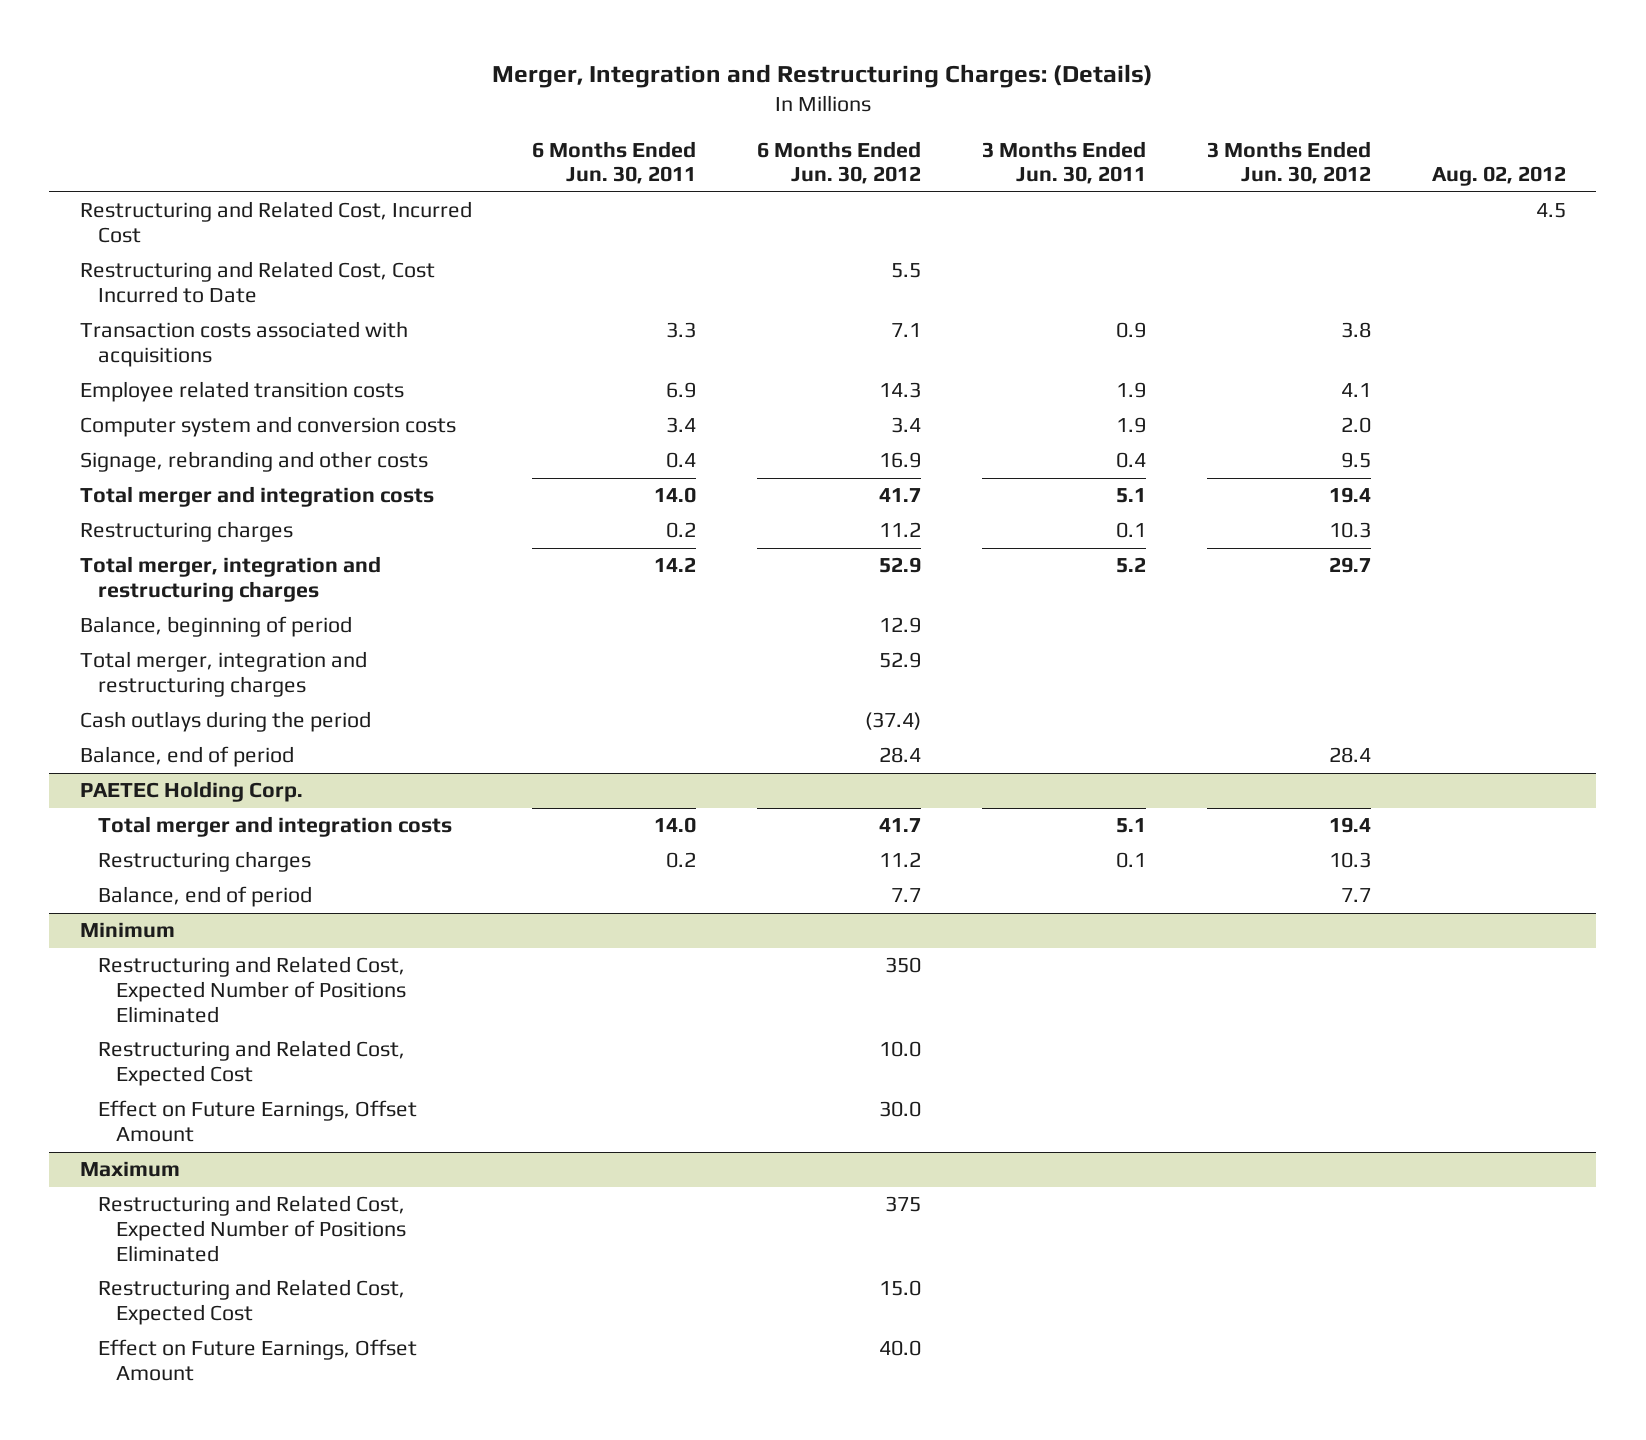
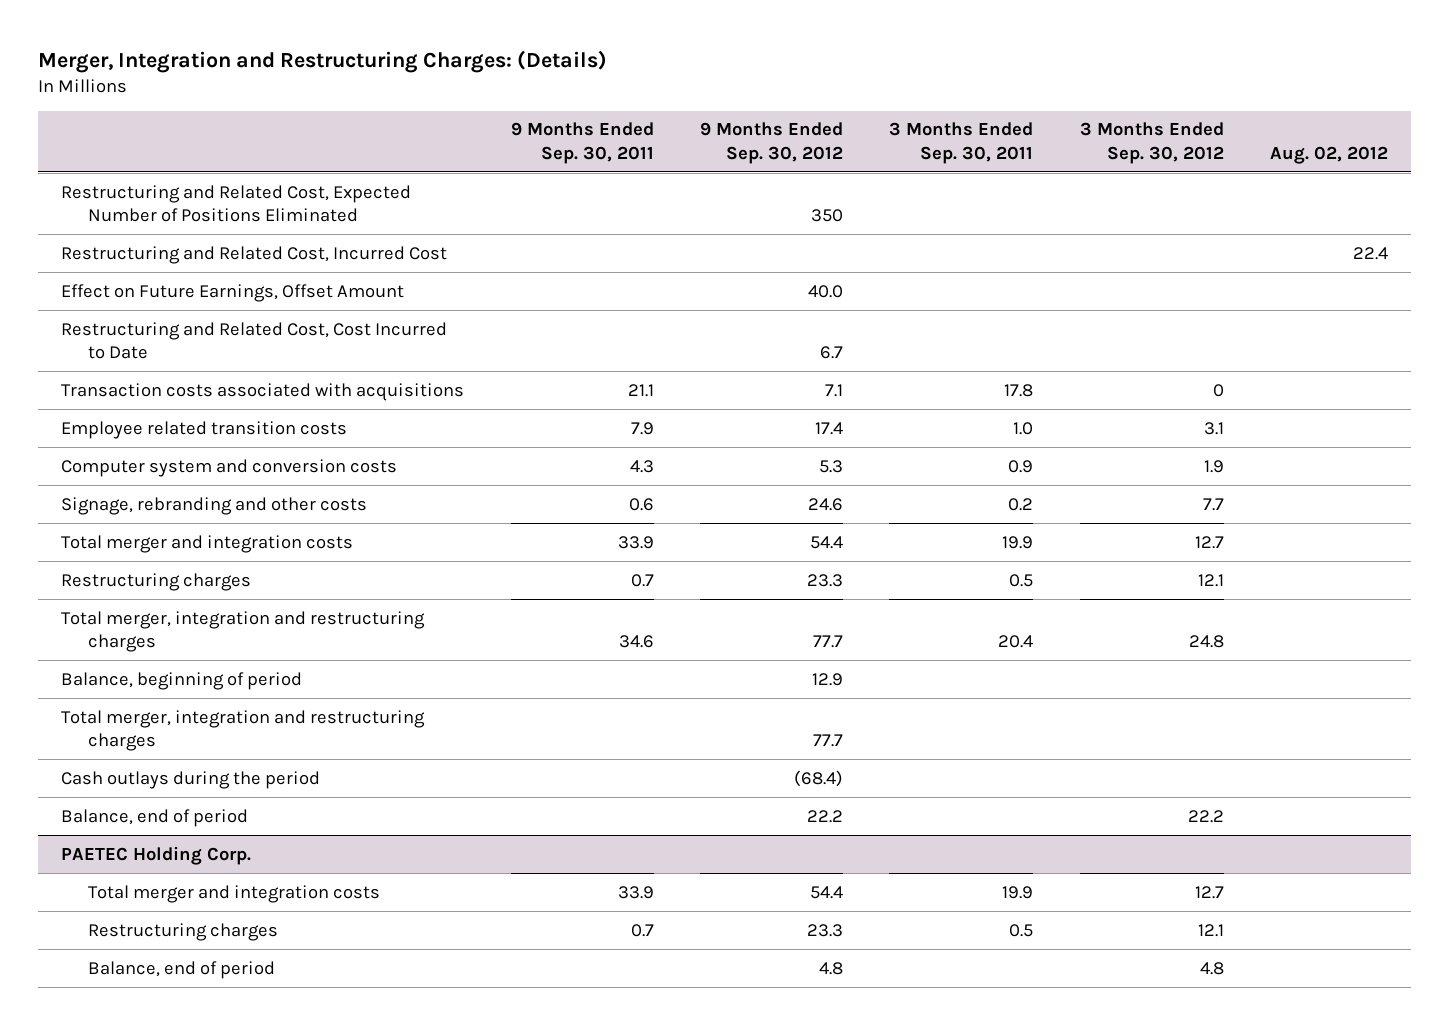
- | 6 Months Ended Jun. 30, 2011 | 6 Months Ended Jun. 30, 2012 | 3 Months Ended Jun. 30, 2011 | 3 Months Ended Jun. 30, 2012 | Aug. 02, 2012
+ | 9 Months Ended Sep. 30, 2011 | 9 Months Ended Sep. 30, 2012 | 3 Months Ended Sep. 30, 2011 | 3 Months Ended Sep. 30, 2012 | Aug. 02, 2012
- Restructuring and Related Cost, Incurred Cost | | | | | 4.5
+ Restructuring and Related Cost, Expected Number of Positions Eliminated | | 350 | | |
+ Restructuring and Related Cost, Incurred Cost | | | | | 22.4
+ Effect on Future Earnings, Offset Amount | | 40.0 | | |
- Minimum
- Restructuring and Related Cost, Expected Number of Positions Eliminated | | 350 | | |
- Restructuring and Related Cost, Expected Cost | | 10.0 | | |
- Effect on Future Earnings, Offset Amount | | 30.0 | | |
- Maximum
- Restructuring and Related Cost, Expected Number of Positions Eliminated | | 375 | | |
- Restructuring and Related Cost, Expected Cost | | 15.0 | | |
- Effect on Future Earnings, Offset Amount | | 40.0 | | |

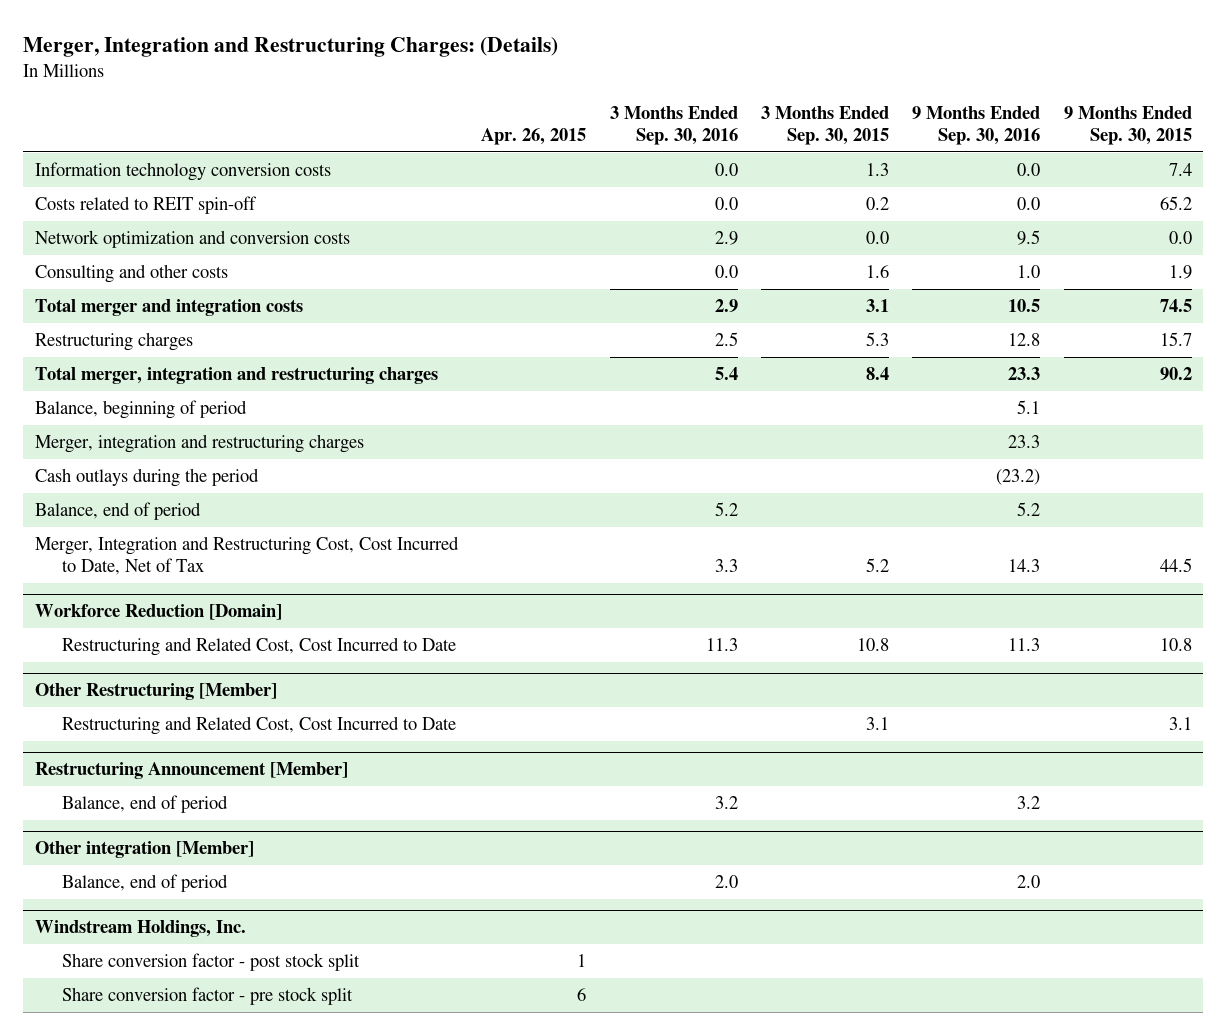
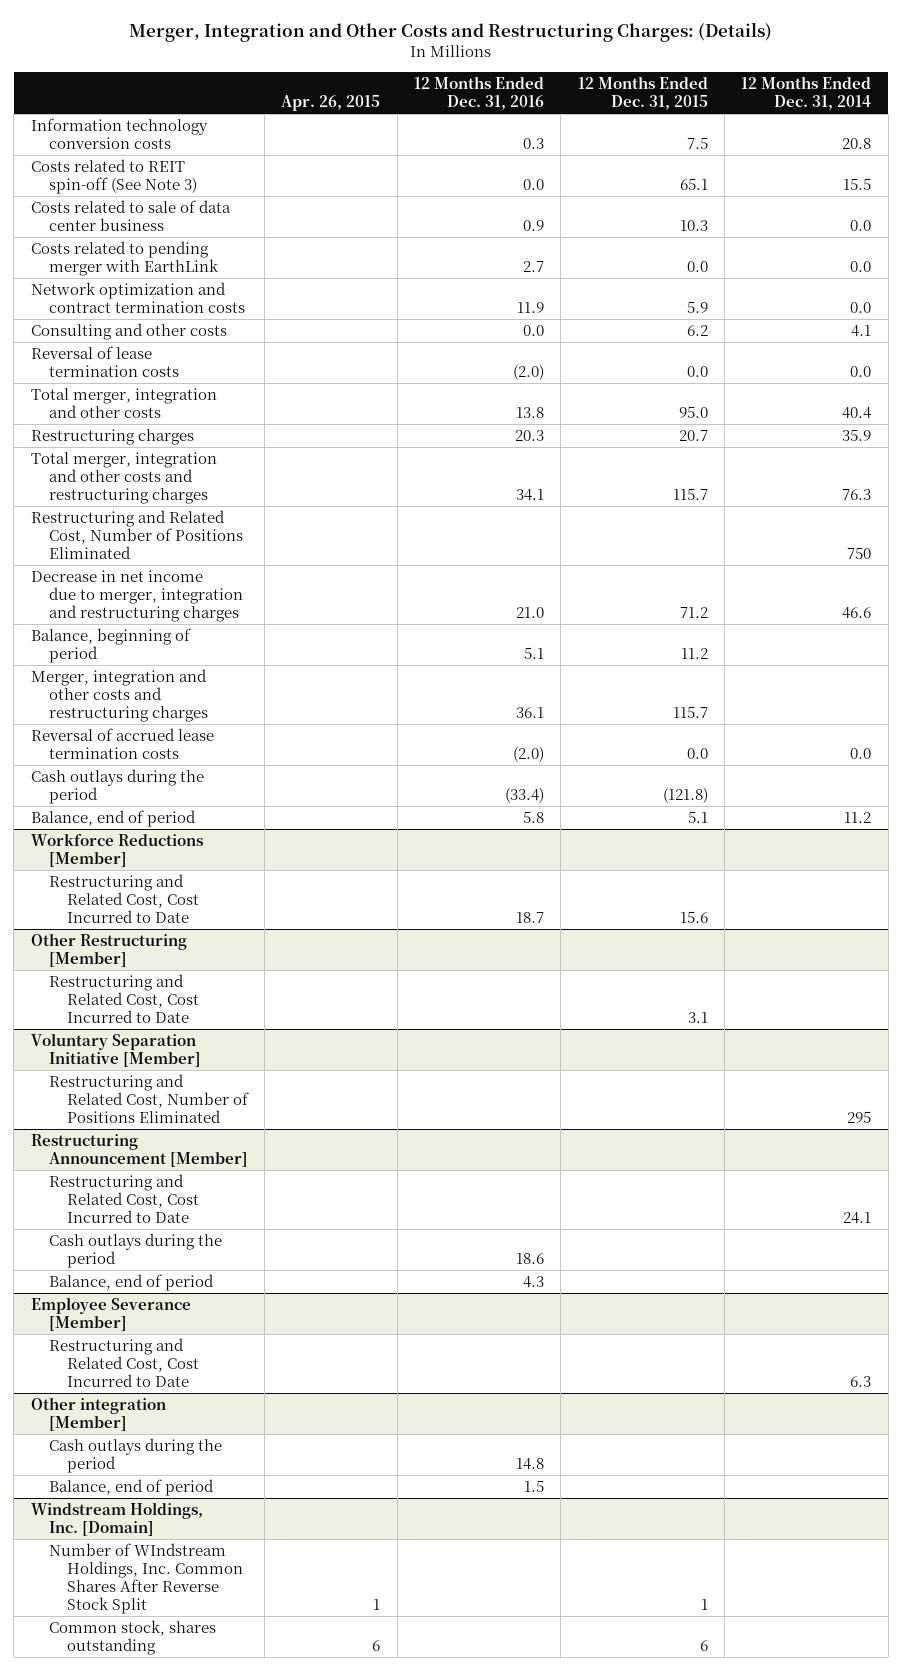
- Merger, Integration and Restructuring Charges: (Details)
+ Merger, Integration and Other Costs and Restructuring Charges: (Details)
- | Apr. 26, 2015 | 3 Months Ended Sep. 30, 2016 | 3 Months Ended Sep. 30, 2015 | 9 Months Ended Sep. 30, 2016 | 9 Months Ended Sep. 30, 2015
+ | Apr. 26, 2015 | 12 Months Ended Dec. 31, 2016 | 12 Months Ended Dec. 31, 2015 | 12 Months Ended Dec. 31, 2014
- Costs related to REIT spin-off | | 0.0 | 0.2 | 0.0 | 65.2
- Network optimization and conversion costs | | 2.9 | 0.0 | 9.5 | 0.0
+ Costs related to REIT spin-off (See Note 3) | | 0.0 | 65.1 | 15.5
+ Costs related to sale of data center business | | 0.9 | 10.3 | 0.0
+ Costs related to pending merger with EarthLink | | 2.7 | 0.0 | 0.0
+ Network optimization and contract termination costs | | 11.9 | 5.9 | 0.0
- Total merger and integration costs | | 2.9 | 3.1 | 10.5 | 74.5
+ Reversal of lease termination costs | | (2.0) | 0.0 | 0.0
+ Total merger, integration and other costs | | 13.8 | 95.0 | 40.4
- Total merger, integration and restructuring charges | | 5.4 | 8.4 | 23.3 | 90.2
+ Total merger, integration and other costs and restructuring charges | | 34.1 | 115.7 | 76.3
+ Restructuring and Related Cost, Number of Positions Eliminated | | | | 750
+ Decrease in net income due to merger, integration and restructuring charges | | 21.0 | 71.2 | 46.6
- Merger, integration and restructuring charges | | | | 23.3 |
+ Merger, integration and other costs and restructuring charges | | 36.1 | 115.7 |
+ Reversal of accrued lease termination costs | | (2.0) | 0.0 | 0.0
- Merger, Integration and Restructuring Cost, Cost Incurred to Date, Net of Tax | | 3.3 | 5.2 | 14.3 | 44.5
- Workforce Reduction [Domain]
+ Workforce Reductions [Member]
+ Voluntary Separation Initiative [Member]
+ Restructuring and Related Cost, Number of Positions Eliminated | | | | 295
@ Restructuring Announcement [Member]
+ Restructuring and Related Cost, Cost Incurred to Date | | | | 24.1
+ Cash outlays during the period | | 18.6 | |
+ Employee Severance [Member]
+ Restructuring and Related Cost, Cost Incurred to Date | | | | 6.3
@ Other integration [Member]
+ Cash outlays during the period | | 14.8 | |
- Windstream Holdings, Inc.
- Share conversion factor - post stock split | 1 | | | |
- Share conversion factor - pre stock split | 6 | | | |
+ Windstream Holdings, Inc. [Domain]
+ Number of WIndstream Holdings, Inc. Common Shares After Reverse Stock Split | 1 | | 1 |
+ Common stock, shares outstanding | 6 | | 6 |

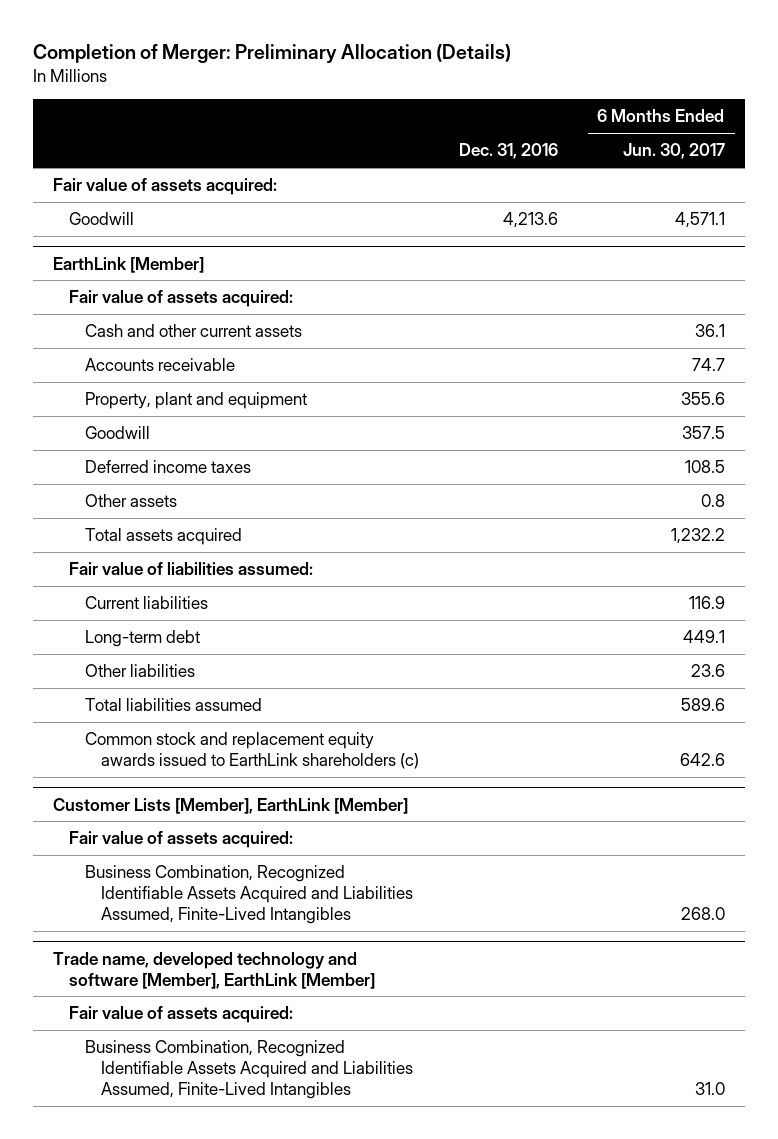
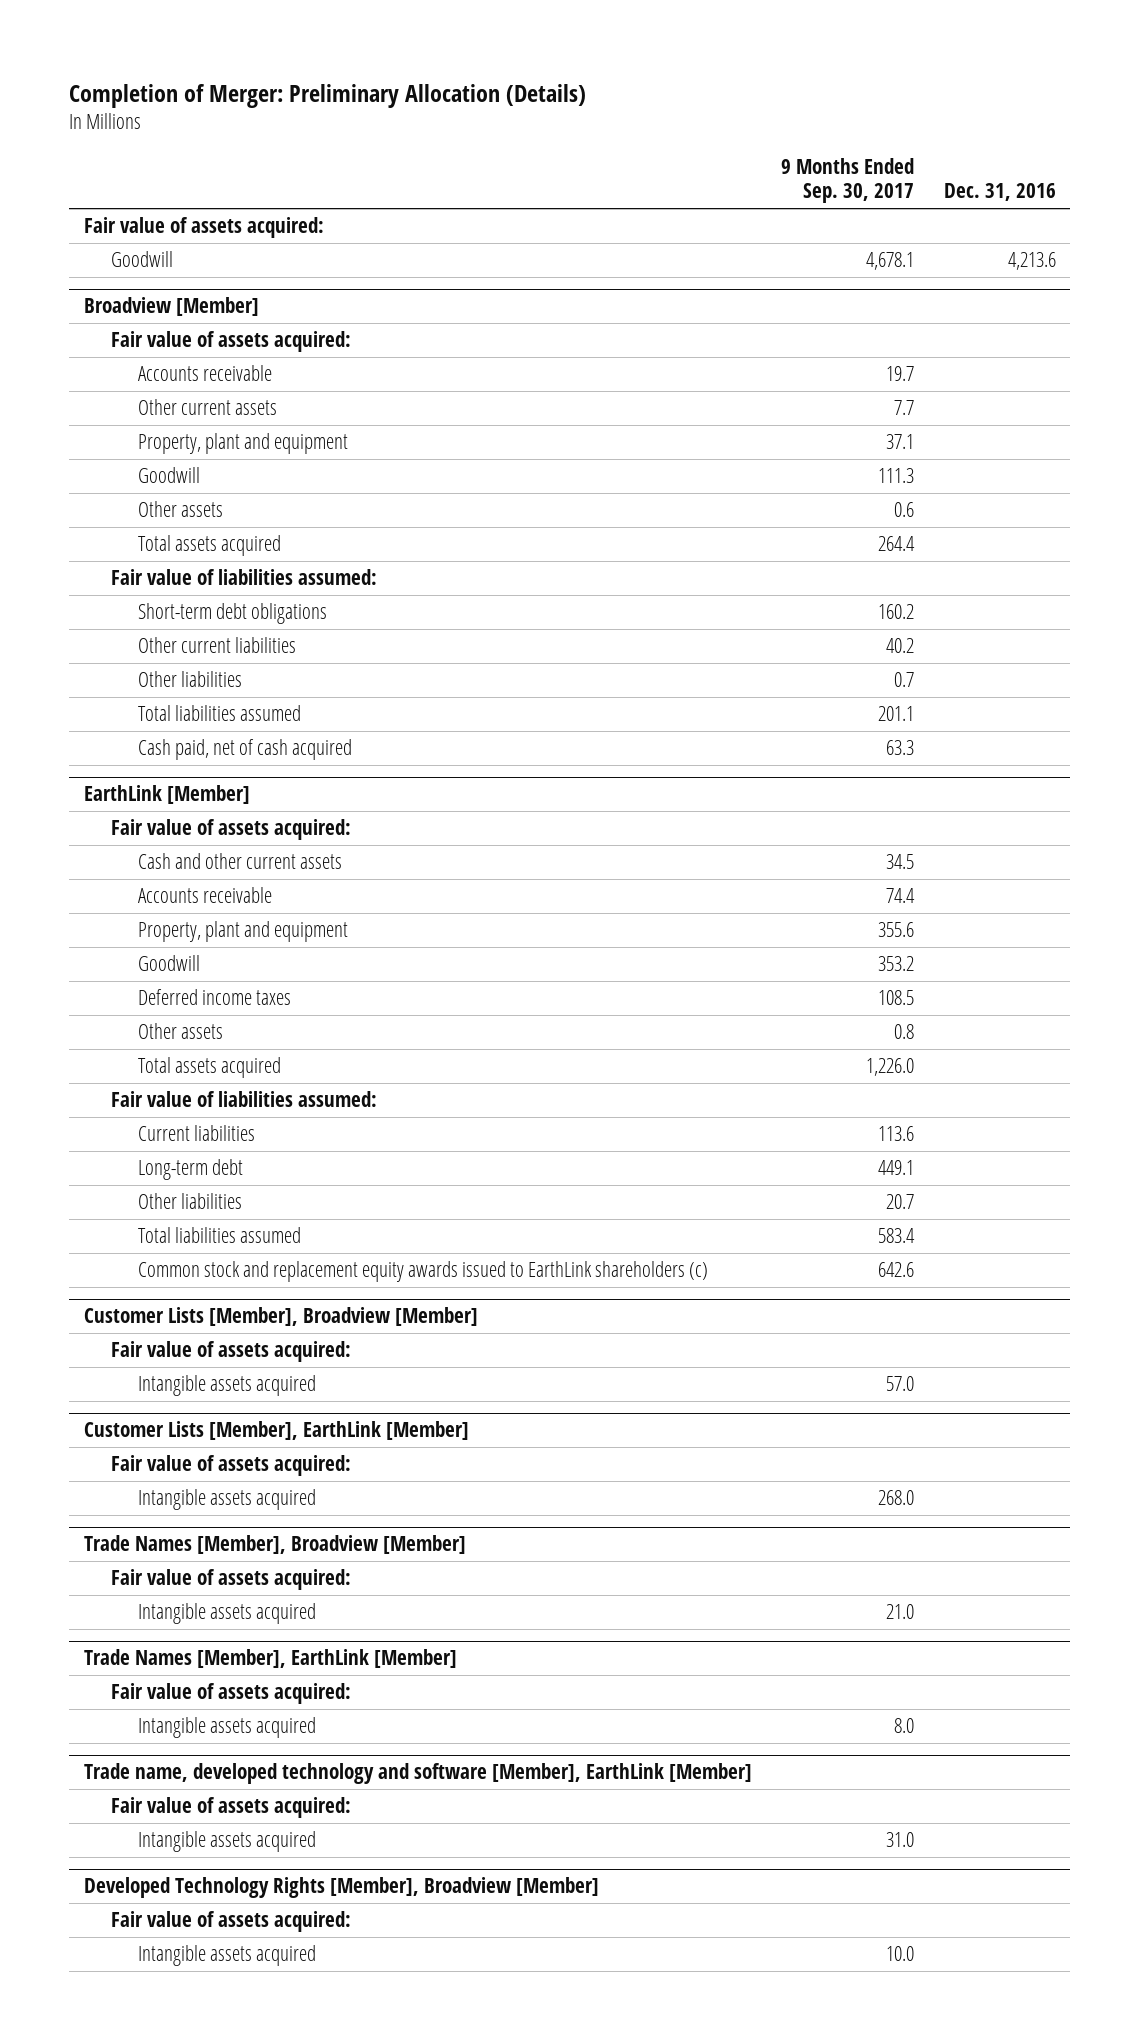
- | Dec. 31, 2016 | 6 Months Ended Jun. 30, 2017
+ | 9 Months Ended Sep. 30, 2017 | Dec. 31, 2016
+ Broadview [Member]
+ Fair value of assets acquired:
+ Accounts receivable | 19.7 |
+ Other current assets | 7.7 |
+ Property, plant and equipment | 37.1 |
+ Goodwill | 111.3 |
+ Other assets | 0.6 |
+ Total assets acquired | 264.4 |
+ Fair value of liabilities assumed:
+ Short-term debt obligations | 160.2 |
+ Other current liabilities | 40.2 |
+ Other liabilities | 0.7 |
+ Total liabilities assumed | 201.1 |
+ Cash paid, net of cash acquired | 63.3 |
+ Customer Lists [Member], Broadview [Member]
+ Fair value of assets acquired:
+ Intangible assets acquired | 57.0 |
@ Customer Lists [Member], EarthLink [Member]
- Business Combination, Recognized Identifiable Assets Acquired and Liabilities Assumed, Finite-Lived Intangibles | | 268.0
+ Intangible assets acquired | 268.0 |
+ Trade Names [Member], Broadview [Member]
+ Fair value of assets acquired:
+ Intangible assets acquired | 21.0 |
+ Trade Names [Member], EarthLink [Member]
+ Fair value of assets acquired:
+ Intangible assets acquired | 8.0 |
@ Trade name, developed technology and software [Member], EarthLink [Member]
- Business Combination, Recognized Identifiable Assets Acquired and Liabilities Assumed, Finite-Lived Intangibles | | 31.0
+ Intangible assets acquired | 31.0 |
+ Developed Technology Rights [Member], Broadview [Member]
+ Fair value of assets acquired:
+ Intangible assets acquired | 10.0 |

